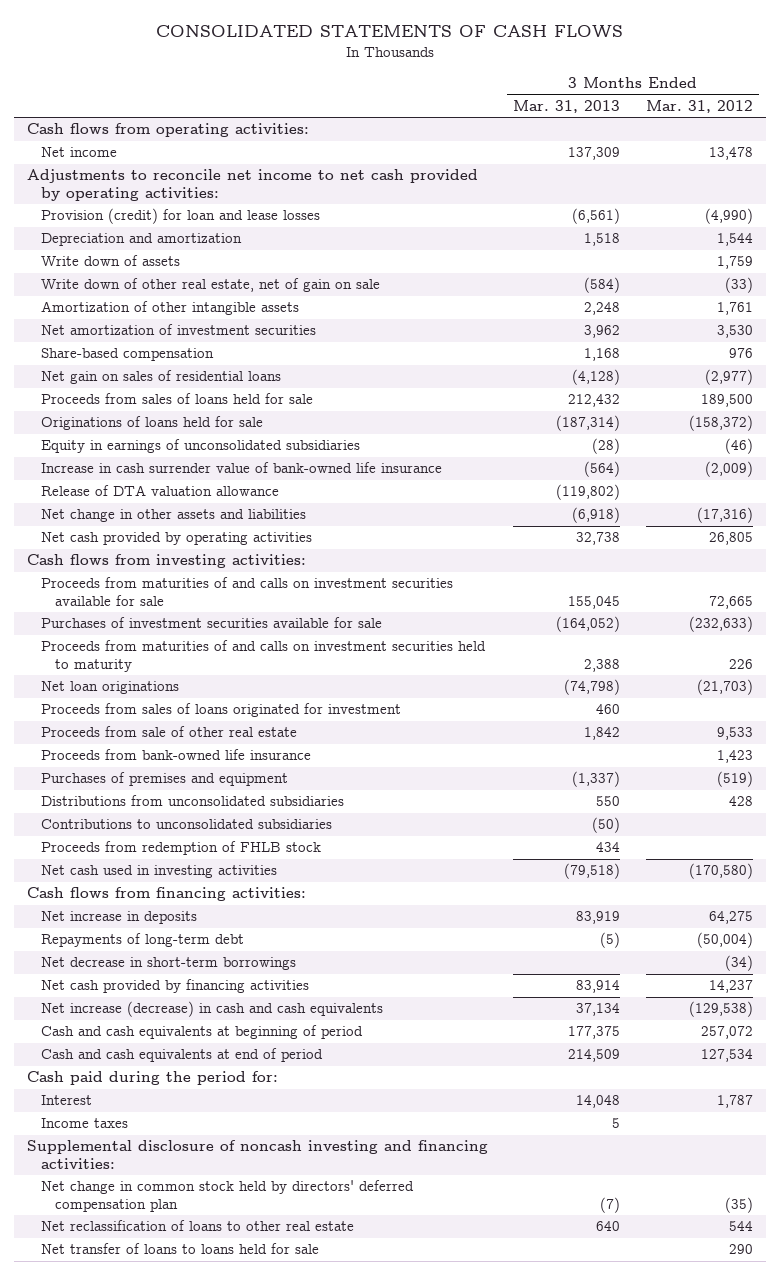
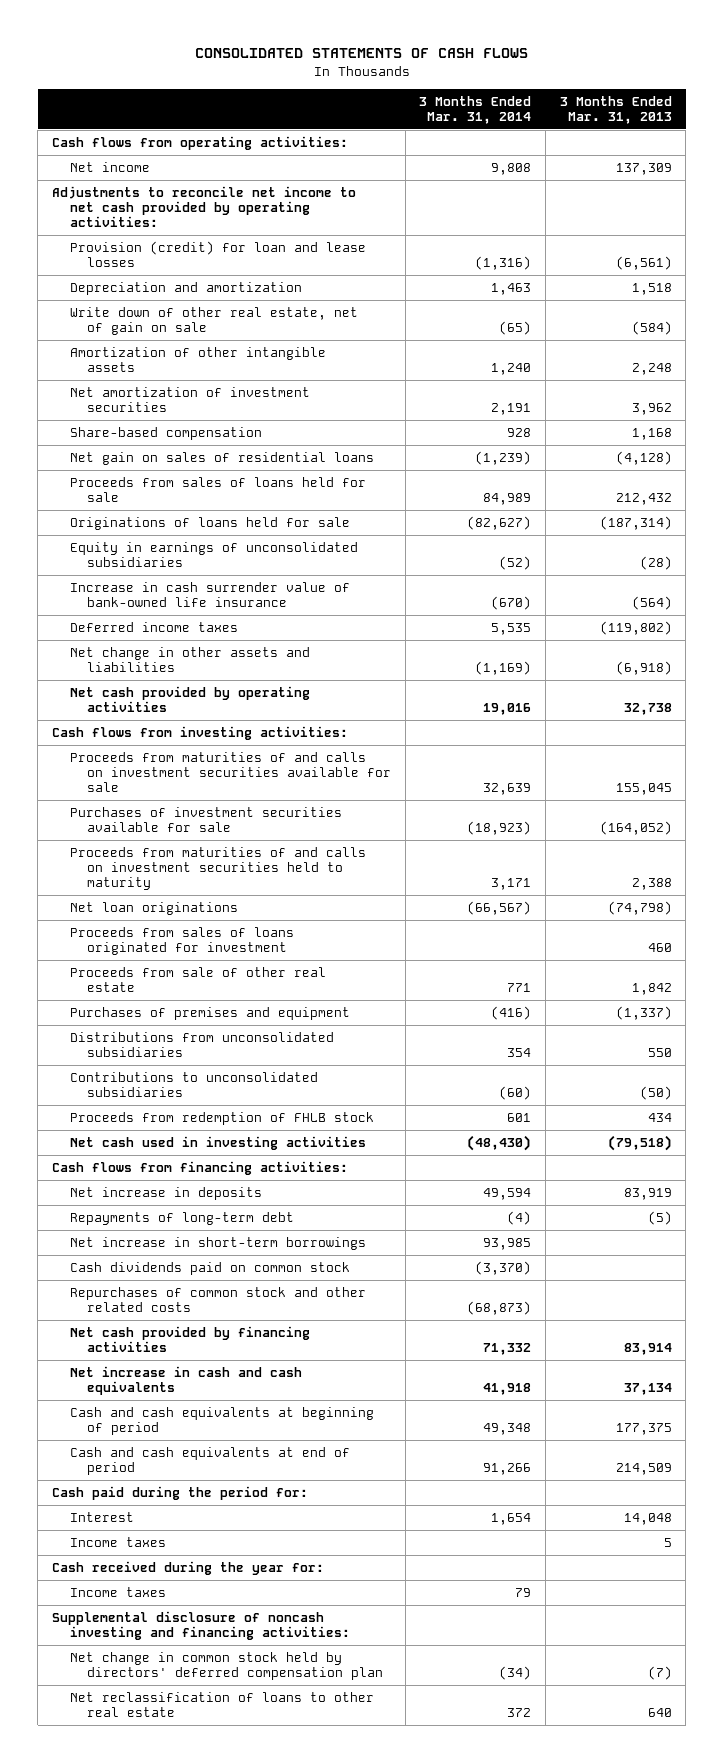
- | 3 Months Ended Mar. 31, 2013 | 3 Months Ended Mar. 31, 2012
+ | 3 Months Ended Mar. 31, 2014 | 3 Months Ended Mar. 31, 2013
- Write down of assets | | 1,759
- Release of DTA valuation allowance | (119,802) |
+ Deferred income taxes | 5,535 | (119,802)
- Proceeds from bank-owned life insurance | | 1,423
- Net decrease in short-term borrowings | | (34)
+ Net increase in short-term borrowings | 93,985 |
+ Cash dividends paid on common stock | (3,370) |
+ Repurchases of common stock and other related costs | (68,873) |
- Net increase (decrease) in cash and cash equivalents | 37,134 | (129,538)
+ Net increase in cash and cash equivalents | 41,918 | 37,134
+ Cash received during the year for:
+ Income taxes | 79 |
- Net transfer of loans to loans held for sale | | 290

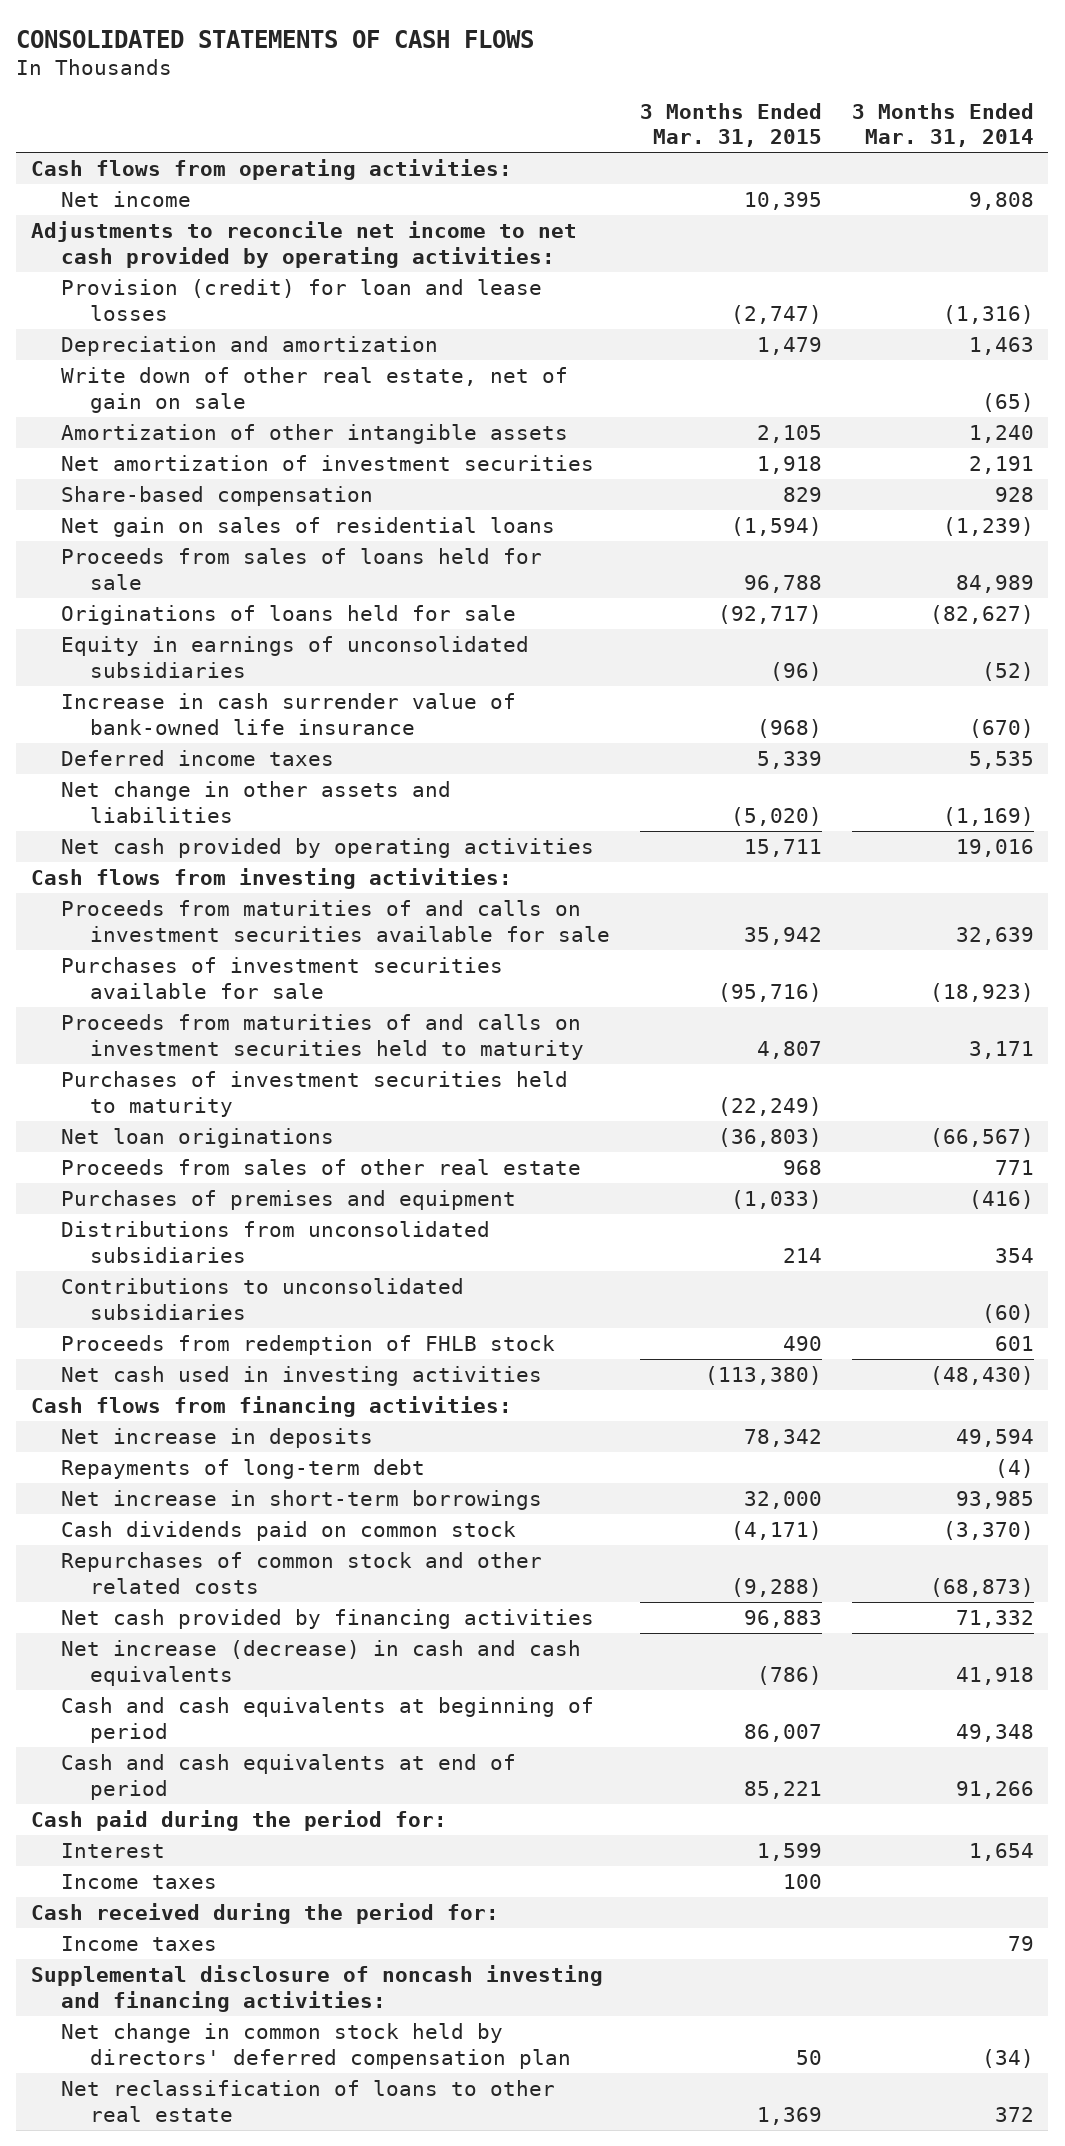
- | 3 Months Ended Mar. 31, 2014 | 3 Months Ended Mar. 31, 2013
+ | 3 Months Ended Mar. 31, 2015 | 3 Months Ended Mar. 31, 2014
+ Purchases of investment securities held to maturity | (22,249) |
- Proceeds from sales of loans originated for investment | | 460
- Proceeds from sale of other real estate | 771 | 1,842
+ Proceeds from sales of other real estate | 968 | 771
- Net increase in cash and cash equivalents | 41,918 | 37,134
+ Net increase (decrease) in cash and cash equivalents | (786) | 41,918
- Cash received during the year for:
+ Cash received during the period for:

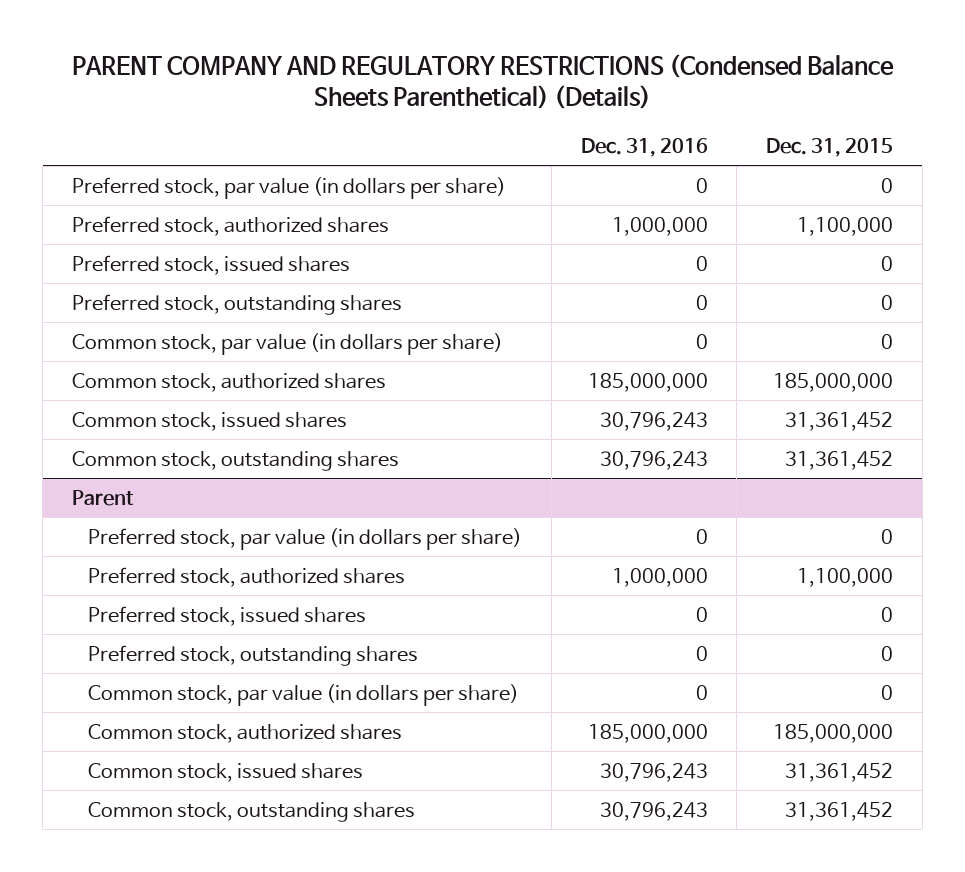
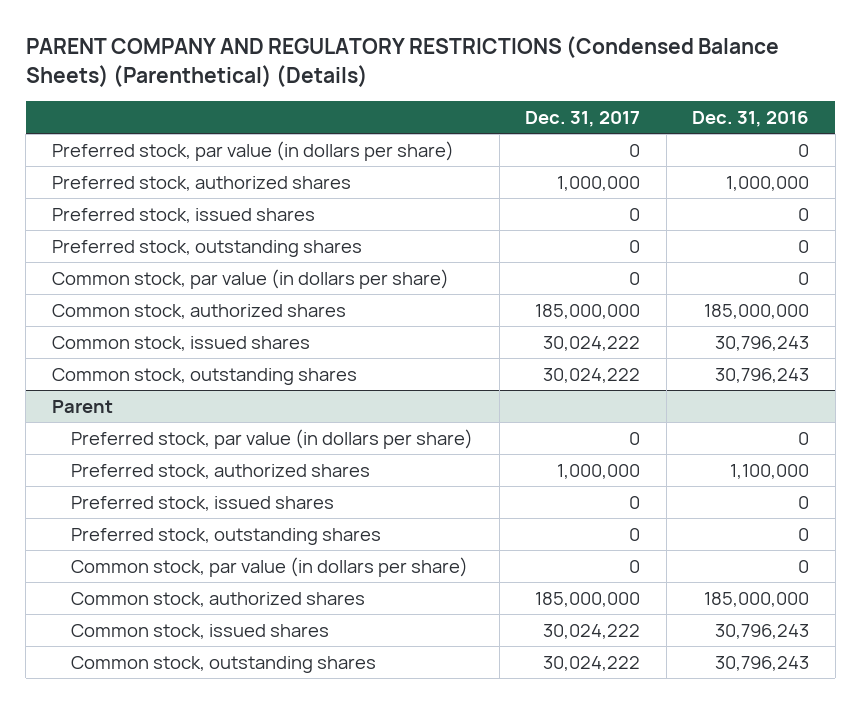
- PARENT COMPANY AND REGULATORY RESTRICTIONS (Condensed Balance Sheets Parenthetical) (Details)
+ PARENT COMPANY AND REGULATORY RESTRICTIONS (Condensed Balance Sheets) (Parenthetical) (Details)
- | Dec. 31, 2016 | Dec. 31, 2015
+ | Dec. 31, 2017 | Dec. 31, 2016
@ Parent
- Preferred stock, authorized shares | 1,000,000 | 1,100,000
+ Preferred stock, authorized shares | 1,000,000 | 1,100,000

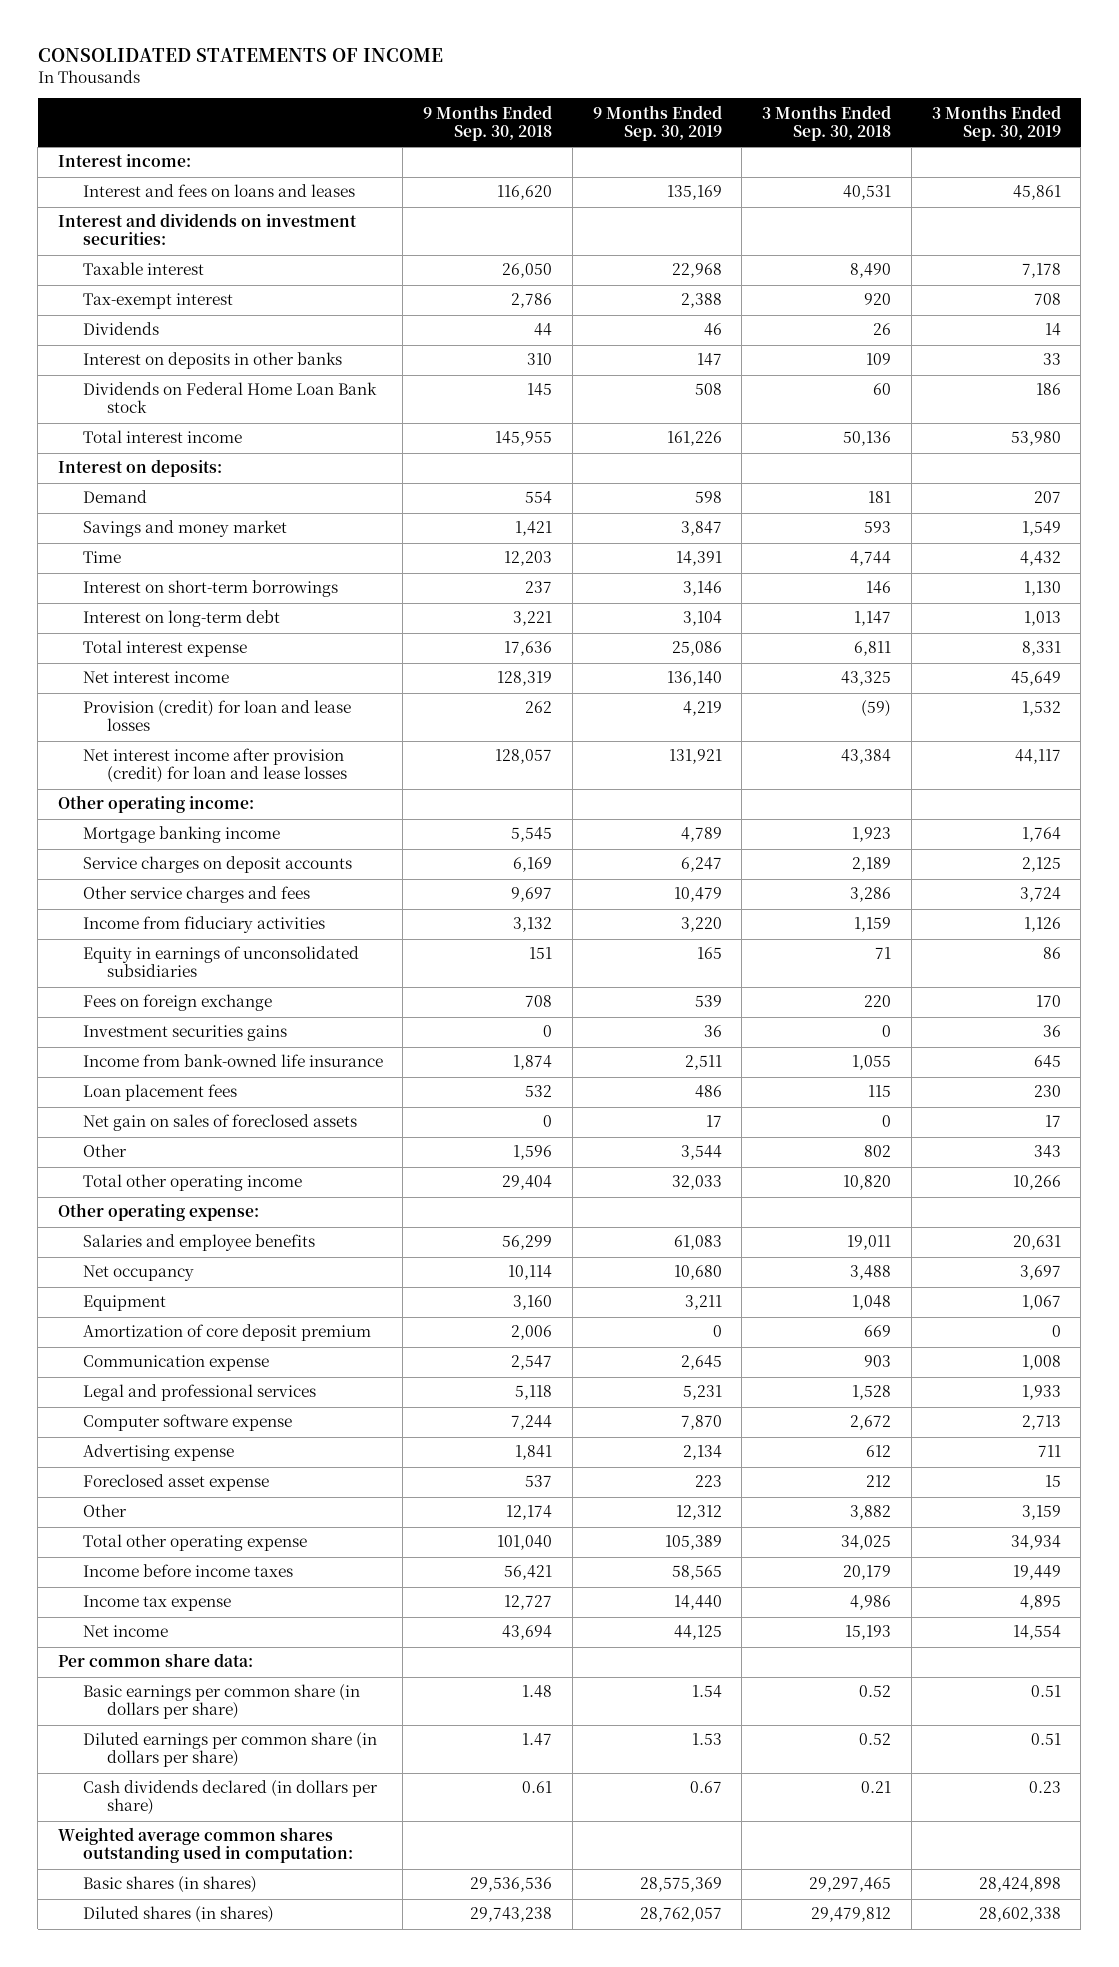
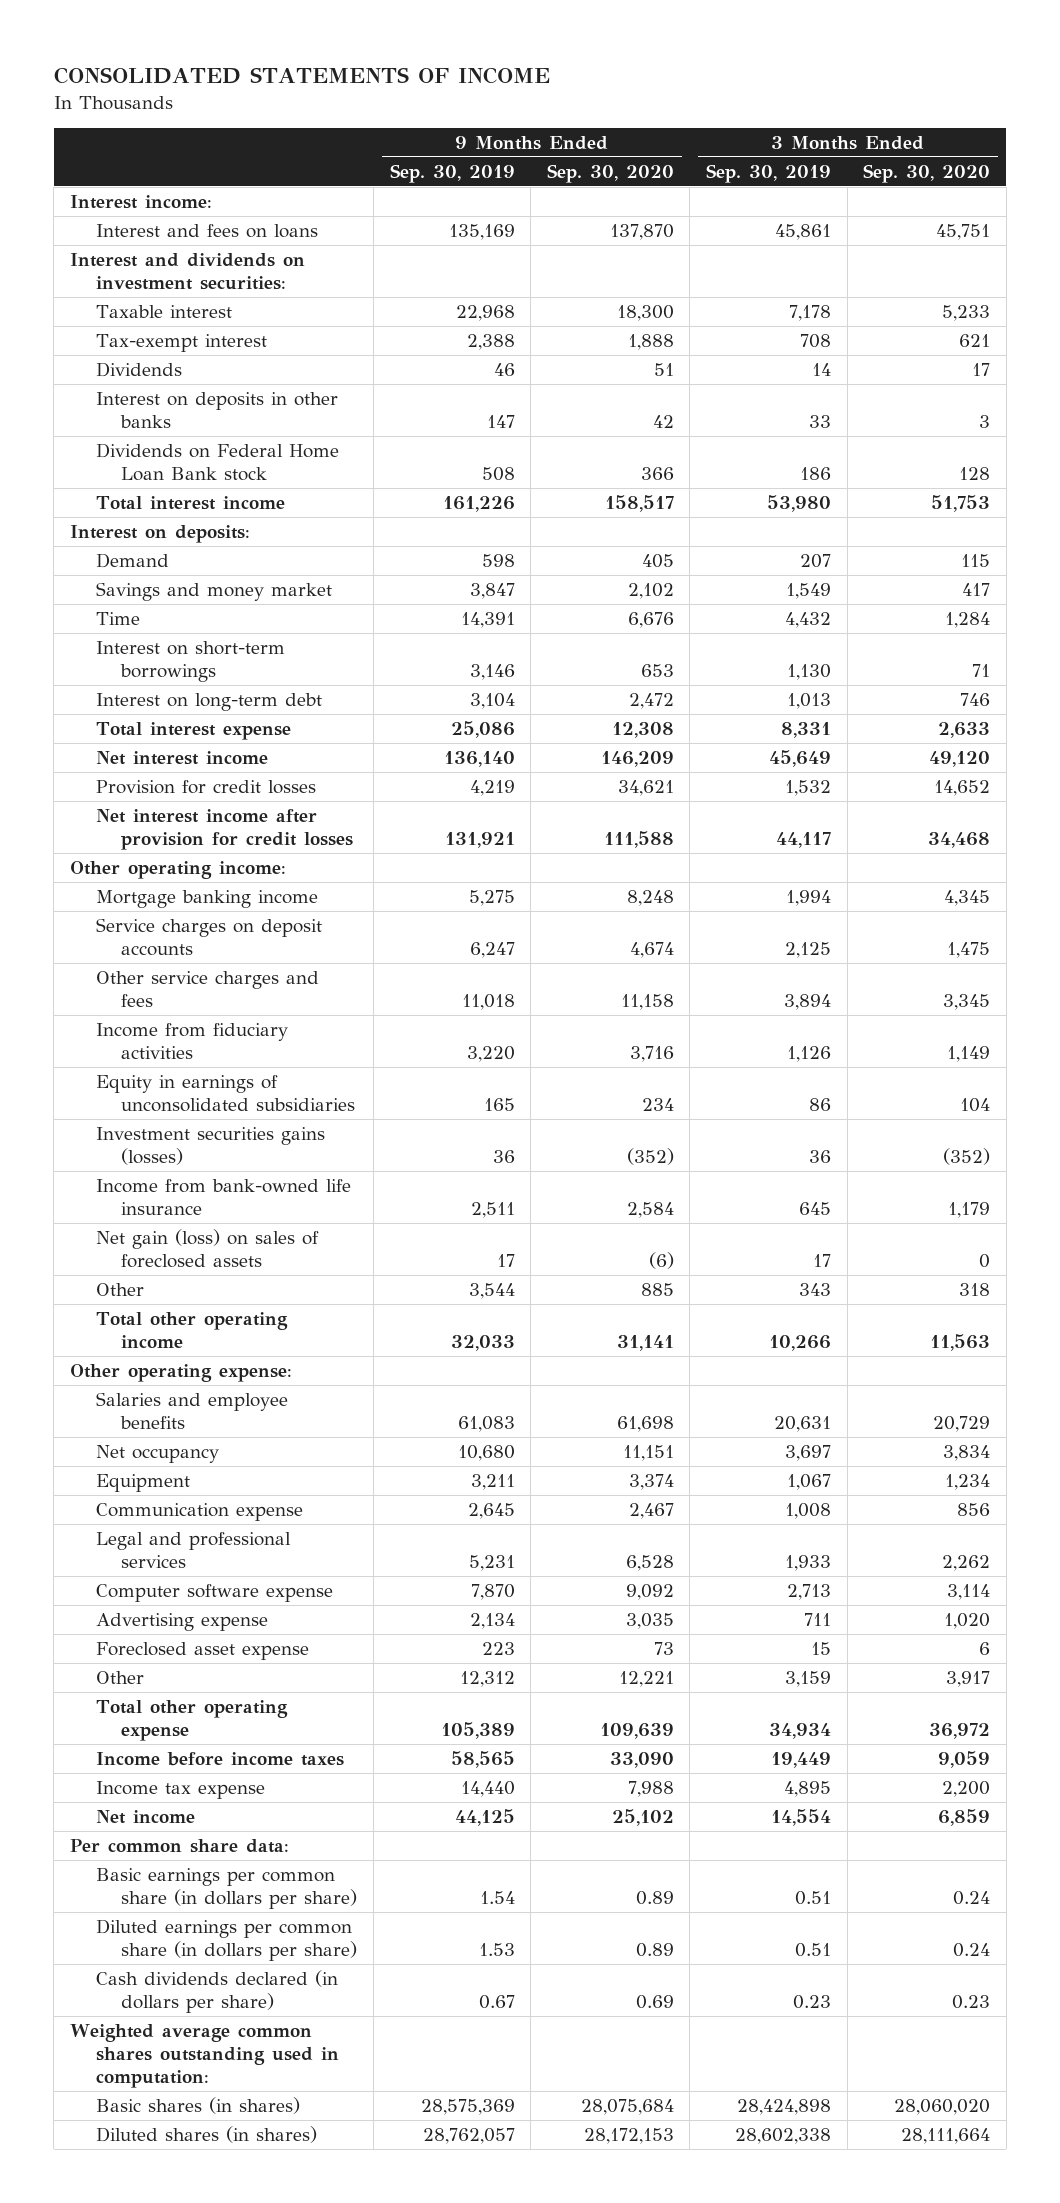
- | 9 Months Ended Sep. 30, 2018 | 9 Months Ended Sep. 30, 2019 | 3 Months Ended Sep. 30, 2018 | 3 Months Ended Sep. 30, 2019
+ | 9 Months Ended Sep. 30, 2019 | 9 Months Ended Sep. 30, 2020 | 3 Months Ended Sep. 30, 2019 | 3 Months Ended Sep. 30, 2020
- Interest and fees on loans and leases | 116,620 | 135,169 | 40,531 | 45,861
+ Interest and fees on loans | 135,169 | 137,870 | 45,861 | 45,751
- Provision (credit) for loan and lease losses | 262 | 4,219 | (59) | 1,532
- Net interest income after provision (credit) for loan and lease losses | 128,057 | 131,921 | 43,384 | 44,117
+ Provision for credit losses | 4,219 | 34,621 | 1,532 | 14,652
+ Net interest income after provision for credit losses | 131,921 | 111,588 | 44,117 | 34,468
- Mortgage banking income | 5,545 | 4,789 | 1,923 | 1,764
+ Mortgage banking income | 5,275 | 8,248 | 1,994 | 4,345
- Other service charges and fees | 9,697 | 10,479 | 3,286 | 3,724
+ Other service charges and fees | 11,018 | 11,158 | 3,894 | 3,345
- Fees on foreign exchange | 708 | 539 | 220 | 170
- Investment securities gains | 0 | 36 | 0 | 36
+ Investment securities gains (losses) | 36 | (352) | 36 | (352)
- Loan placement fees | 532 | 486 | 115 | 230
- Net gain on sales of foreclosed assets | 0 | 17 | 0 | 17
+ Net gain (loss) on sales of foreclosed assets | 17 | (6) | 17 | 0
- Amortization of core deposit premium | 2,006 | 0 | 669 | 0

